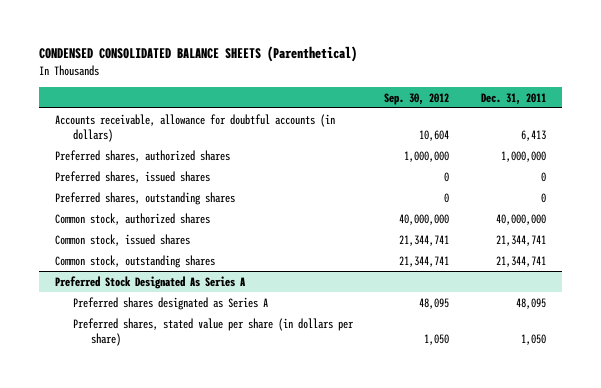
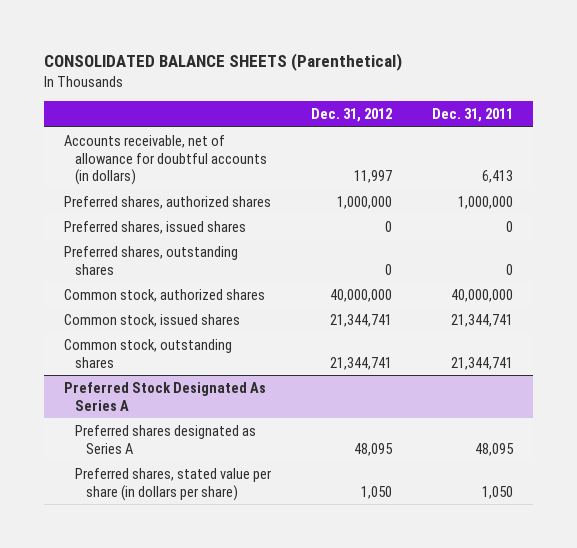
- CONDENSED CONSOLIDATED BALANCE SHEETS (Parenthetical)
+ CONSOLIDATED BALANCE SHEETS (Parenthetical)
- | Sep. 30, 2012 | Dec. 31, 2011
+ | Dec. 31, 2012 | Dec. 31, 2011
- Accounts receivable, allowance for doubtful accounts (in dollars) | 10,604 | 6,413
+ Accounts receivable, net of allowance for doubtful accounts (in dollars) | 11,997 | 6,413

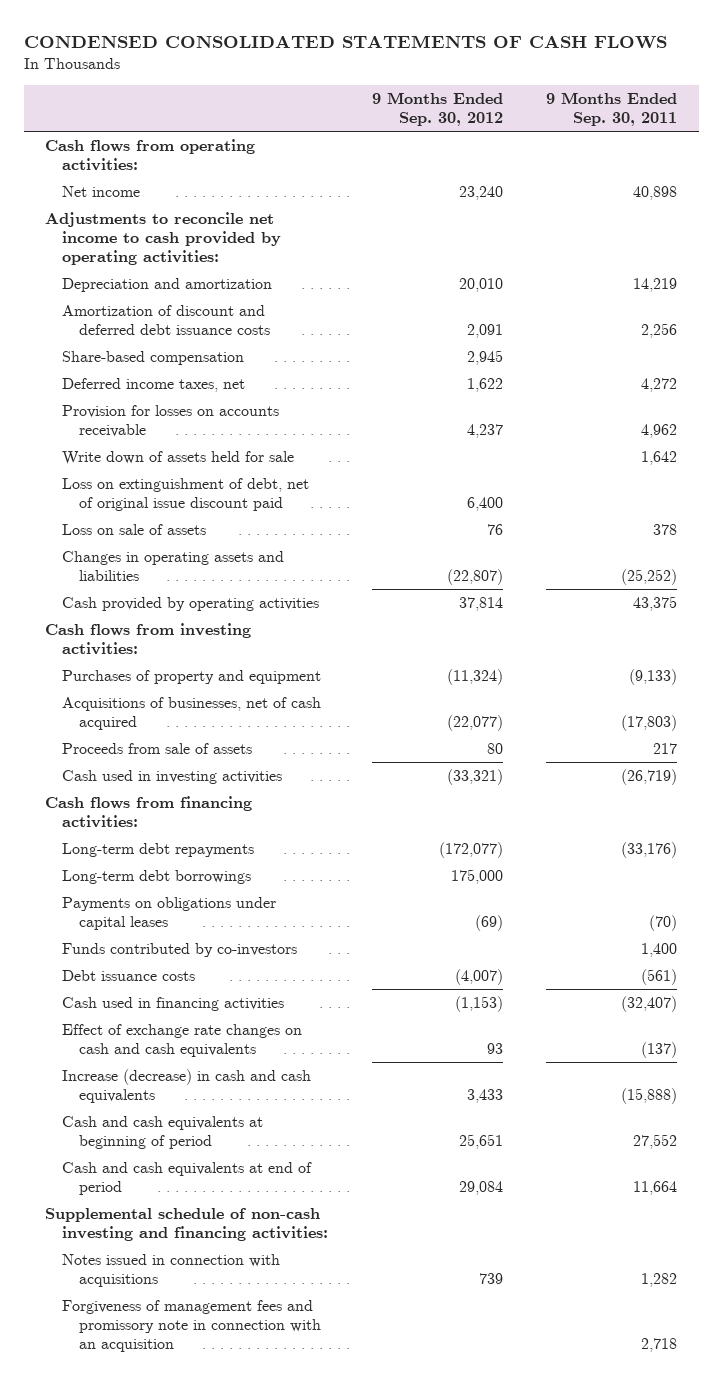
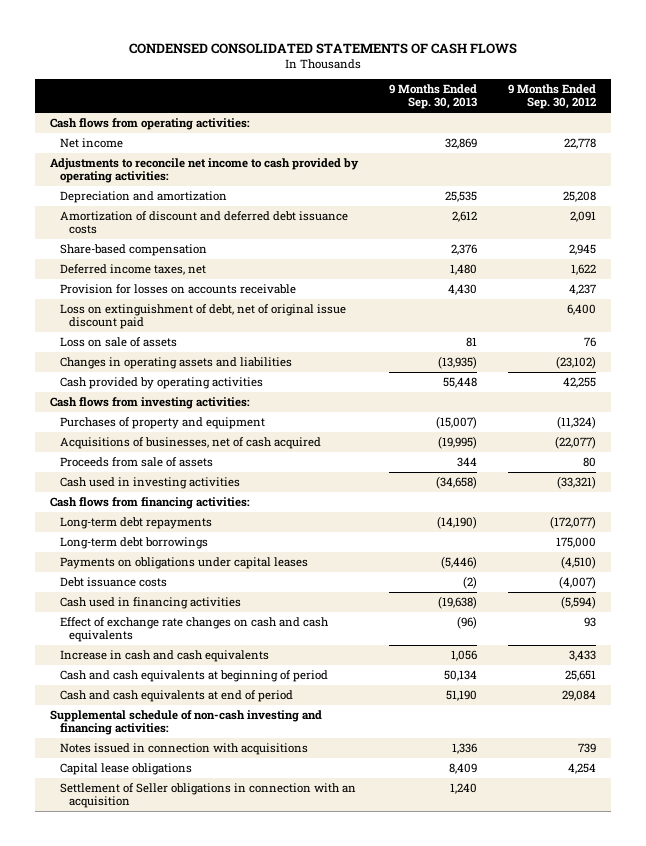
- | 9 Months Ended Sep. 30, 2012 | 9 Months Ended Sep. 30, 2011
+ | 9 Months Ended Sep. 30, 2013 | 9 Months Ended Sep. 30, 2012
- Net income | 23,240 | 40,898
+ Net income | 32,869 | 22,778
- Depreciation and amortization | 20,010 | 14,219
+ Depreciation and amortization | 25,535 | 25,208
- Write down of assets held for sale | | 1,642
- Changes in operating assets and liabilities | (22,807) | (25,252)
- Cash provided by operating activities | 37,814 | 43,375
+ Changes in operating assets and liabilities | (13,935) | (23,102)
+ Cash provided by operating activities | 55,448 | 42,255
- Payments on obligations under capital leases | (69) | (70)
- Funds contributed by co-investors | | 1,400
+ Payments on obligations under capital leases | (5,446) | (4,510)
- Cash used in financing activities | (1,153) | (32,407)
+ Cash used in financing activities | (19,638) | (5,594)
- Increase (decrease) in cash and cash equivalents | 3,433 | (15,888)
+ Increase in cash and cash equivalents | 1,056 | 3,433
- Forgiveness of management fees and promissory note in connection with an acquisition | | 2,718
+ Capital lease obligations | 8,409 | 4,254
+ Settlement of Seller obligations in connection with an acquisition | 1,240 |

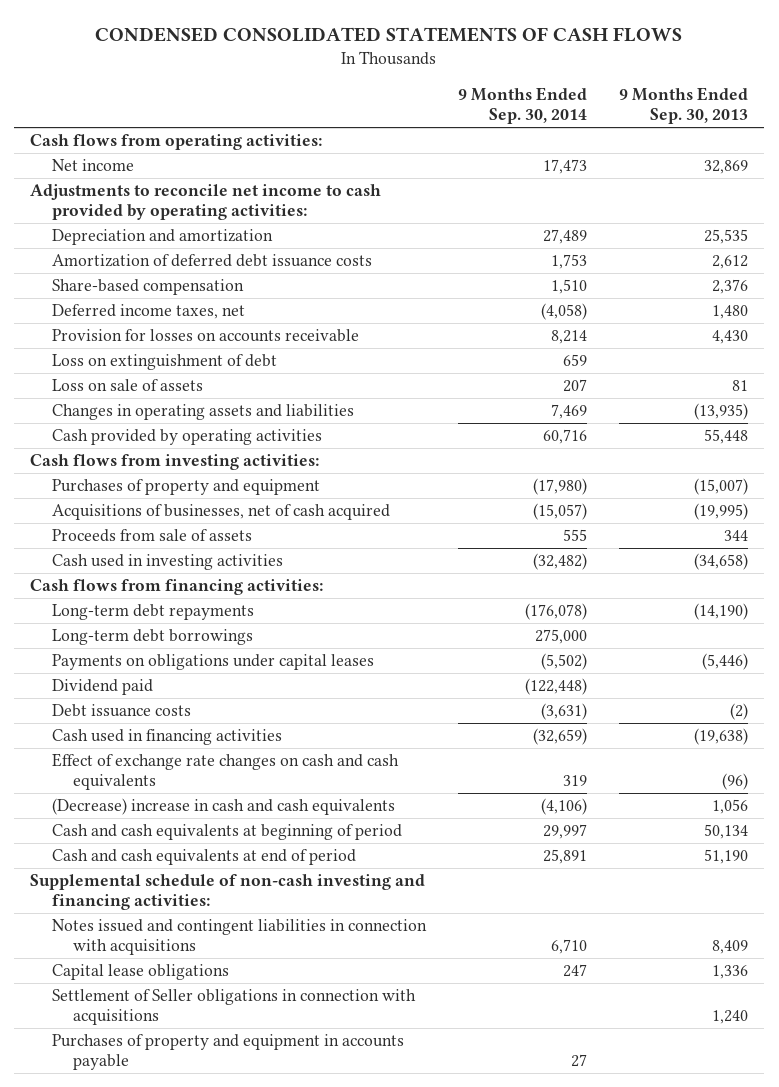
- | 9 Months Ended Sep. 30, 2013 | 9 Months Ended Sep. 30, 2012
+ | 9 Months Ended Sep. 30, 2014 | 9 Months Ended Sep. 30, 2013
- Amortization of discount and deferred debt issuance costs | 2,612 | 2,091
+ Amortization of deferred debt issuance costs | 1,753 | 2,612
- Loss on extinguishment of debt, net of original issue discount paid | | 6,400
+ Loss on extinguishment of debt | 659 |
+ Dividend paid | (122,448) |
- Increase in cash and cash equivalents | 1,056 | 3,433
+ (Decrease) increase in cash and cash equivalents | (4,106) | 1,056
- Notes issued in connection with acquisitions | 1,336 | 739
- Capital lease obligations | 8,409 | 4,254
- Settlement of Seller obligations in connection with an acquisition | 1,240 |
+ Notes issued and contingent liabilities in connection with acquisitions | 6,710 | 8,409
+ Capital lease obligations | 247 | 1,336
+ Settlement of Seller obligations in connection with acquisitions | | 1,240
+ Purchases of property and equipment in accounts payable | 27 |

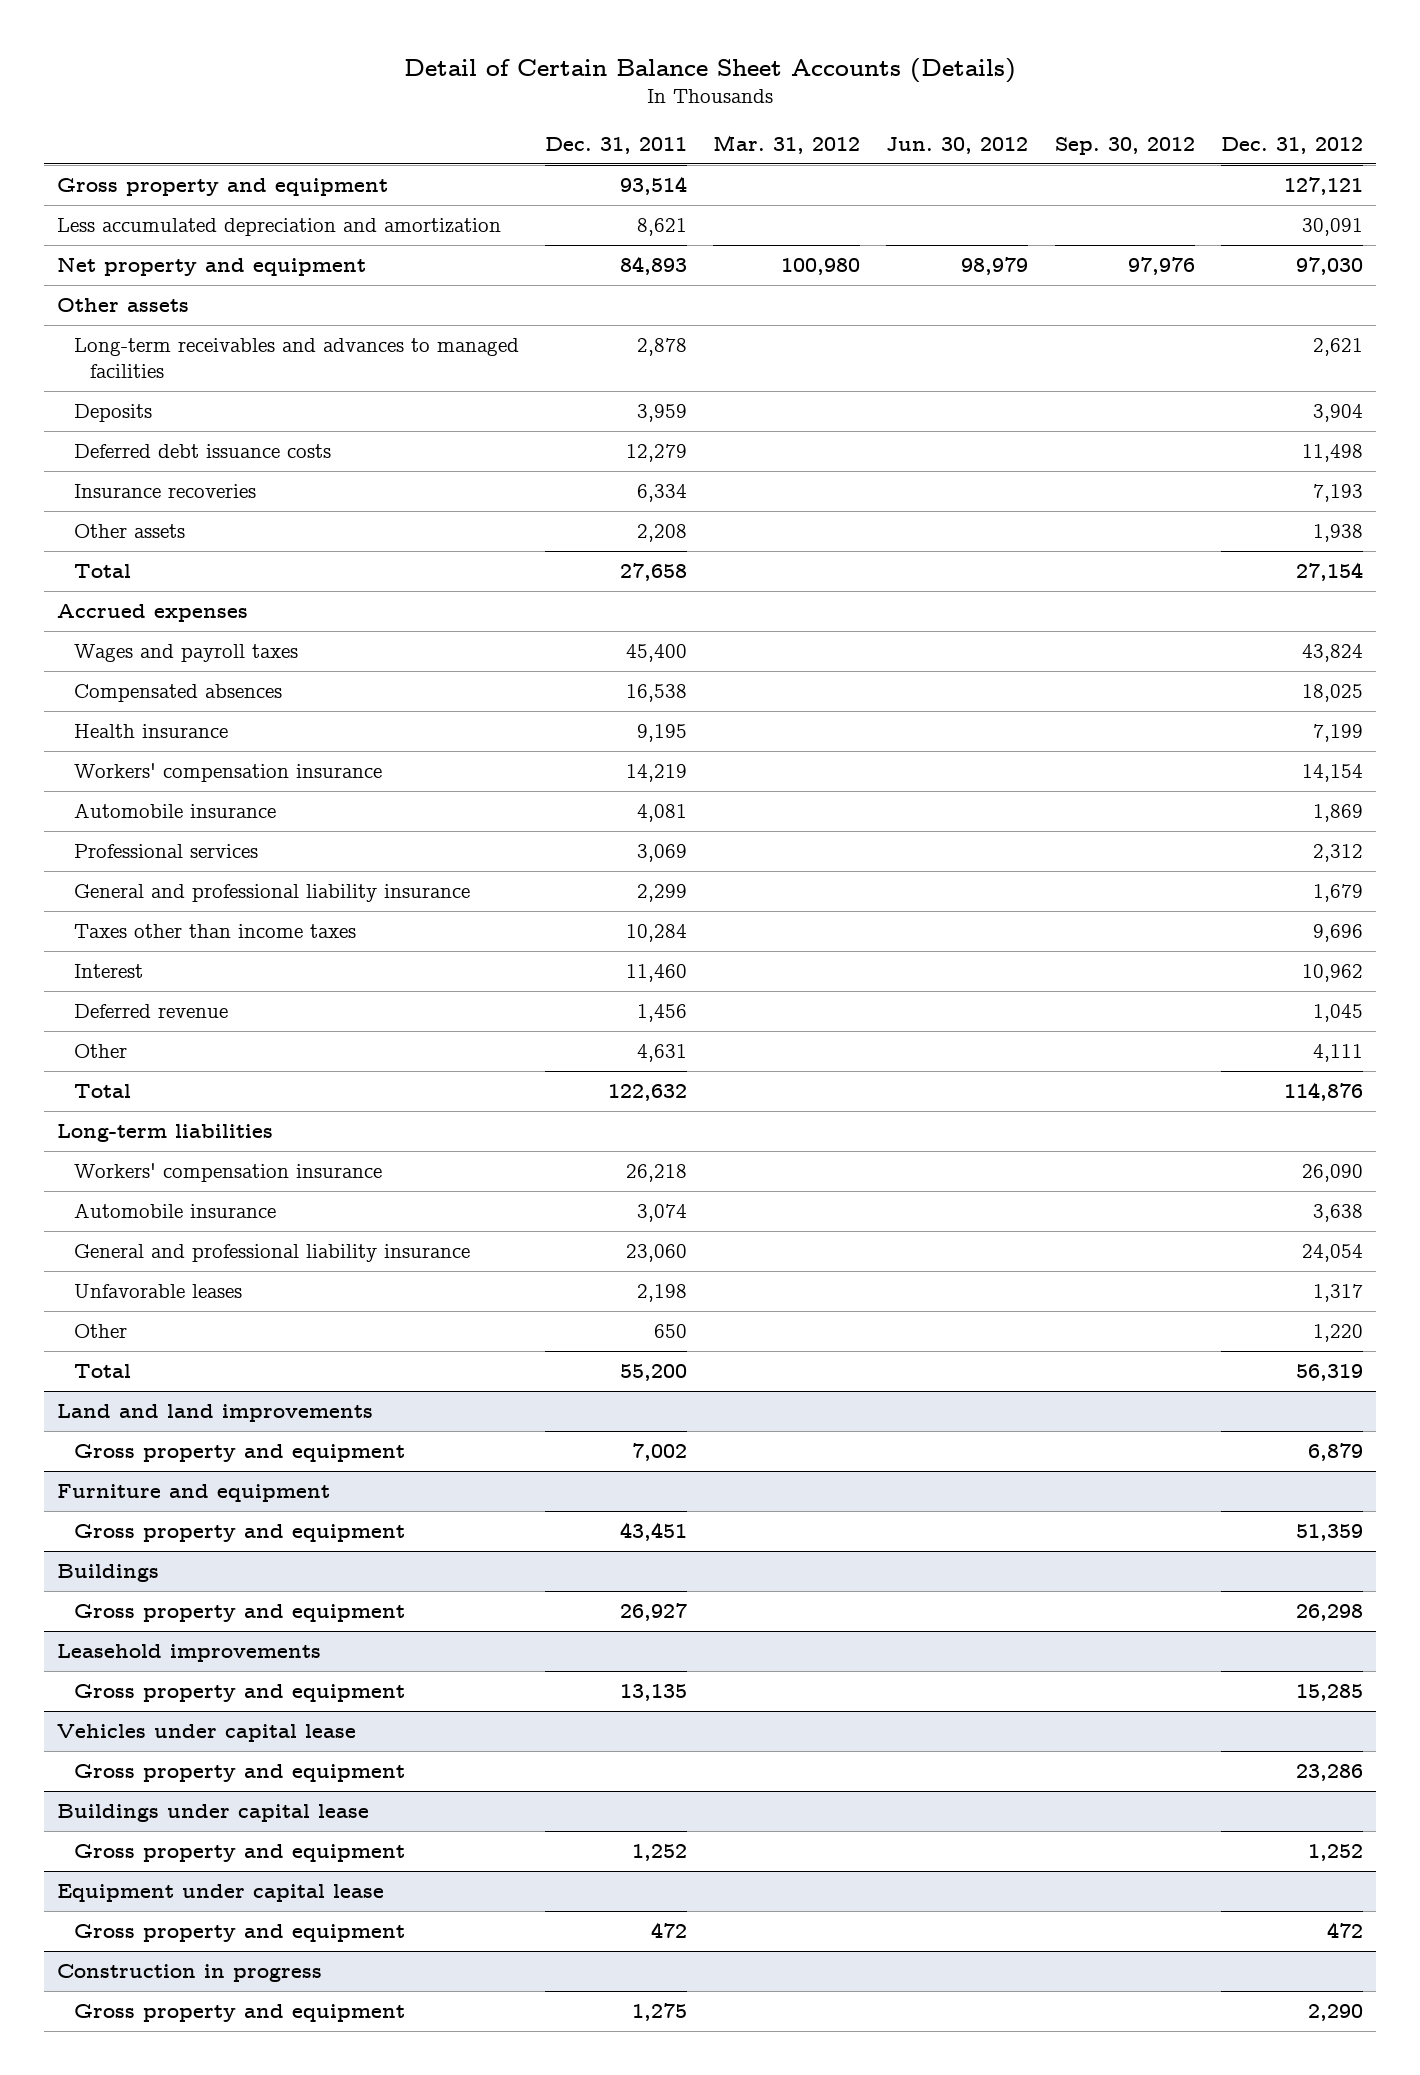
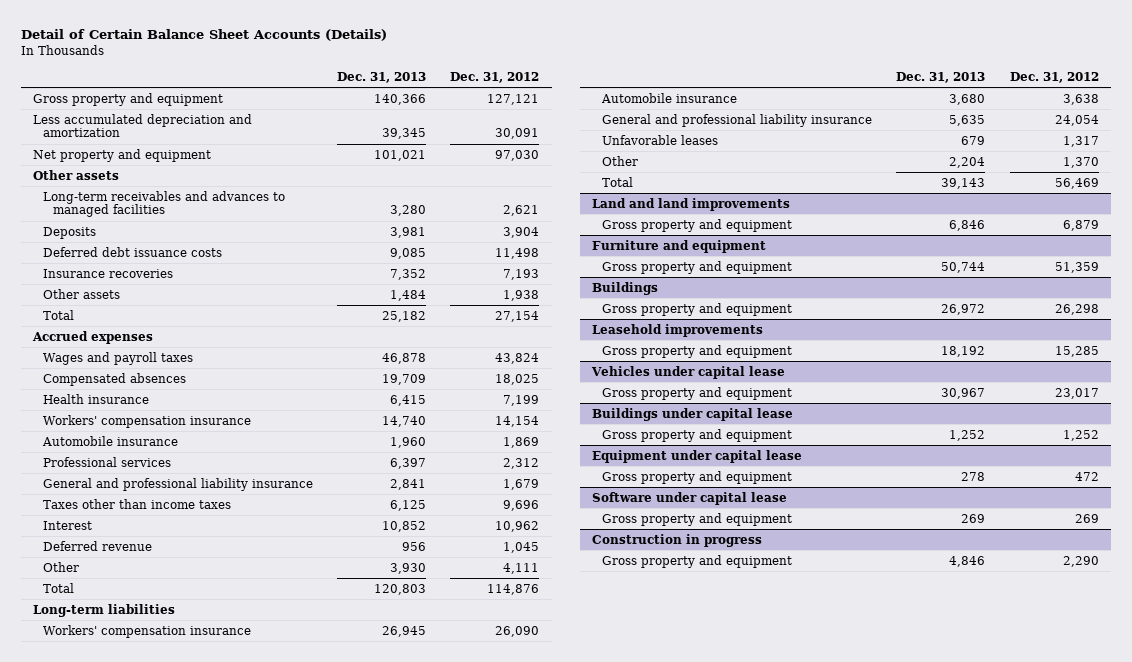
- | Dec. 31, 2011 | Mar. 31, 2012 | Jun. 30, 2012 | Sep. 30, 2012 | Dec. 31, 2012
+ | Dec. 31, 2013 | Dec. 31, 2012
- Other | 650 | | | | 1,220
- Total | 55,200 | | | | 56,319
+ Other | 2,204 | 1,370
+ Total | 39,143 | 56,469
@ Vehicles under capital lease
- Gross property and equipment | | | | | 23,286
+ Gross property and equipment | 30,967 | 23,017
+ Software under capital lease
+ Gross property and equipment | 269 | 269

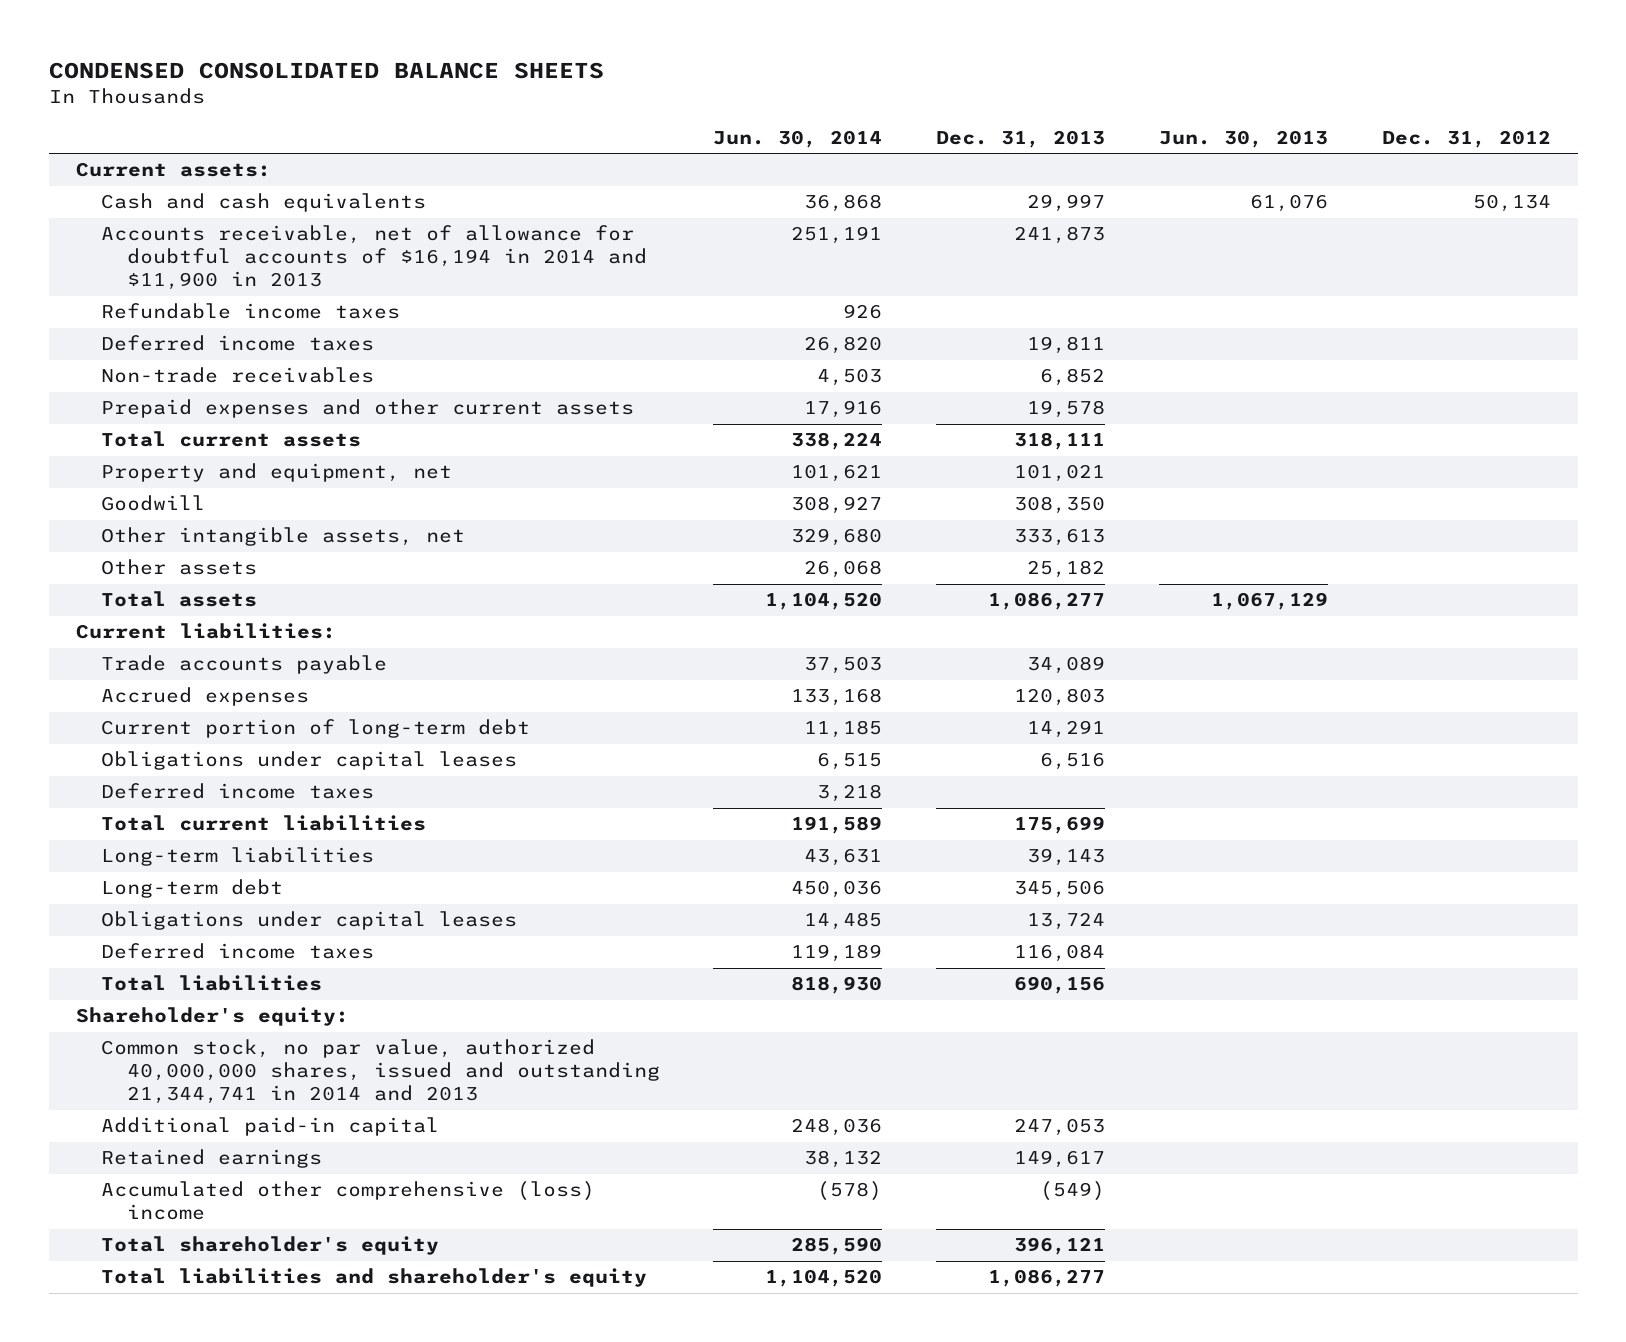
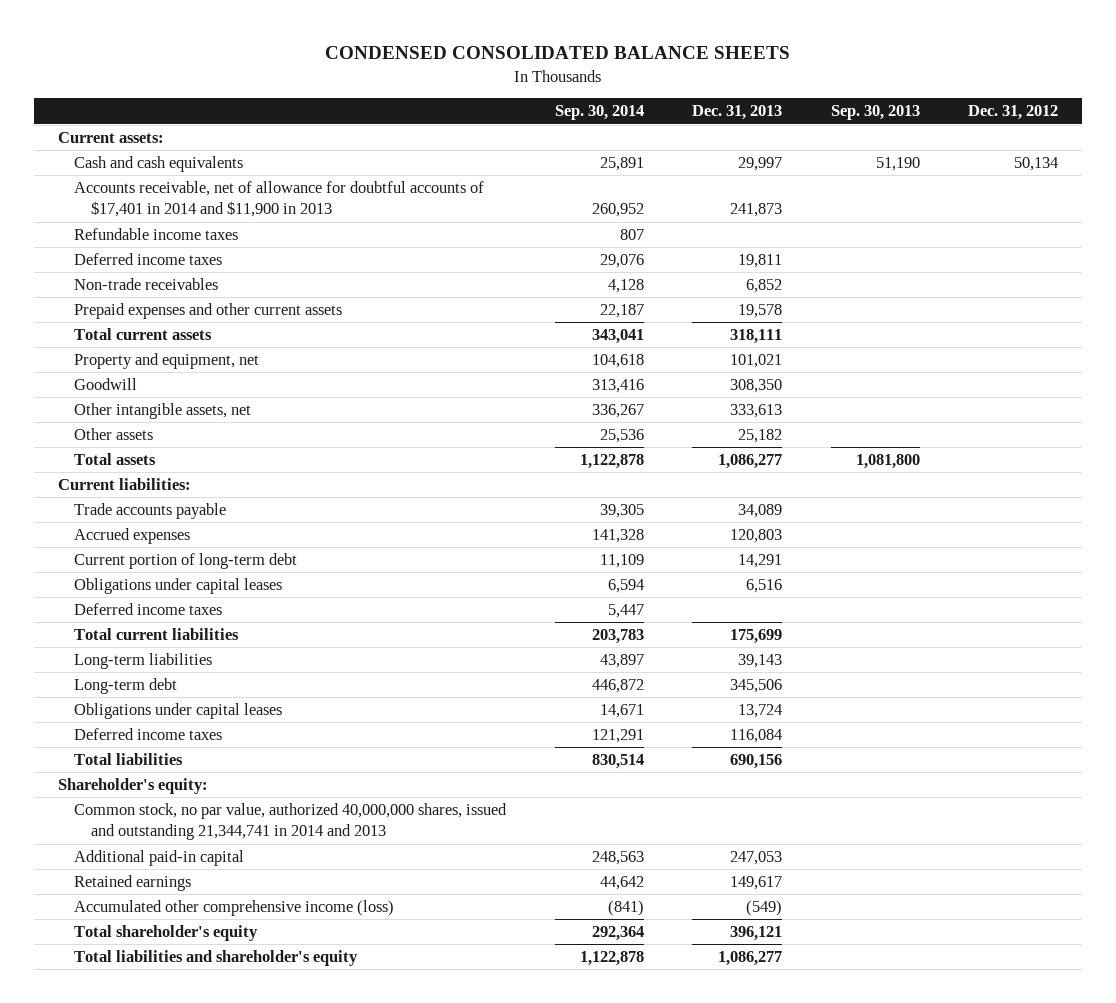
- | Jun. 30, 2014 | Dec. 31, 2013 | Jun. 30, 2013 | Dec. 31, 2012
+ | Sep. 30, 2014 | Dec. 31, 2013 | Sep. 30, 2013 | Dec. 31, 2012
- Accounts receivable, net of allowance for doubtful accounts of $16,194 in 2014 and $11,900 in 2013 | 251,191 | 241,873 | |
+ Accounts receivable, net of allowance for doubtful accounts of $17,401 in 2014 and $11,900 in 2013 | 260,952 | 241,873 | |
- Accumulated other comprehensive (loss) income | (578) | (549) | |
+ Accumulated other comprehensive income (loss) | (841) | (549) | |

